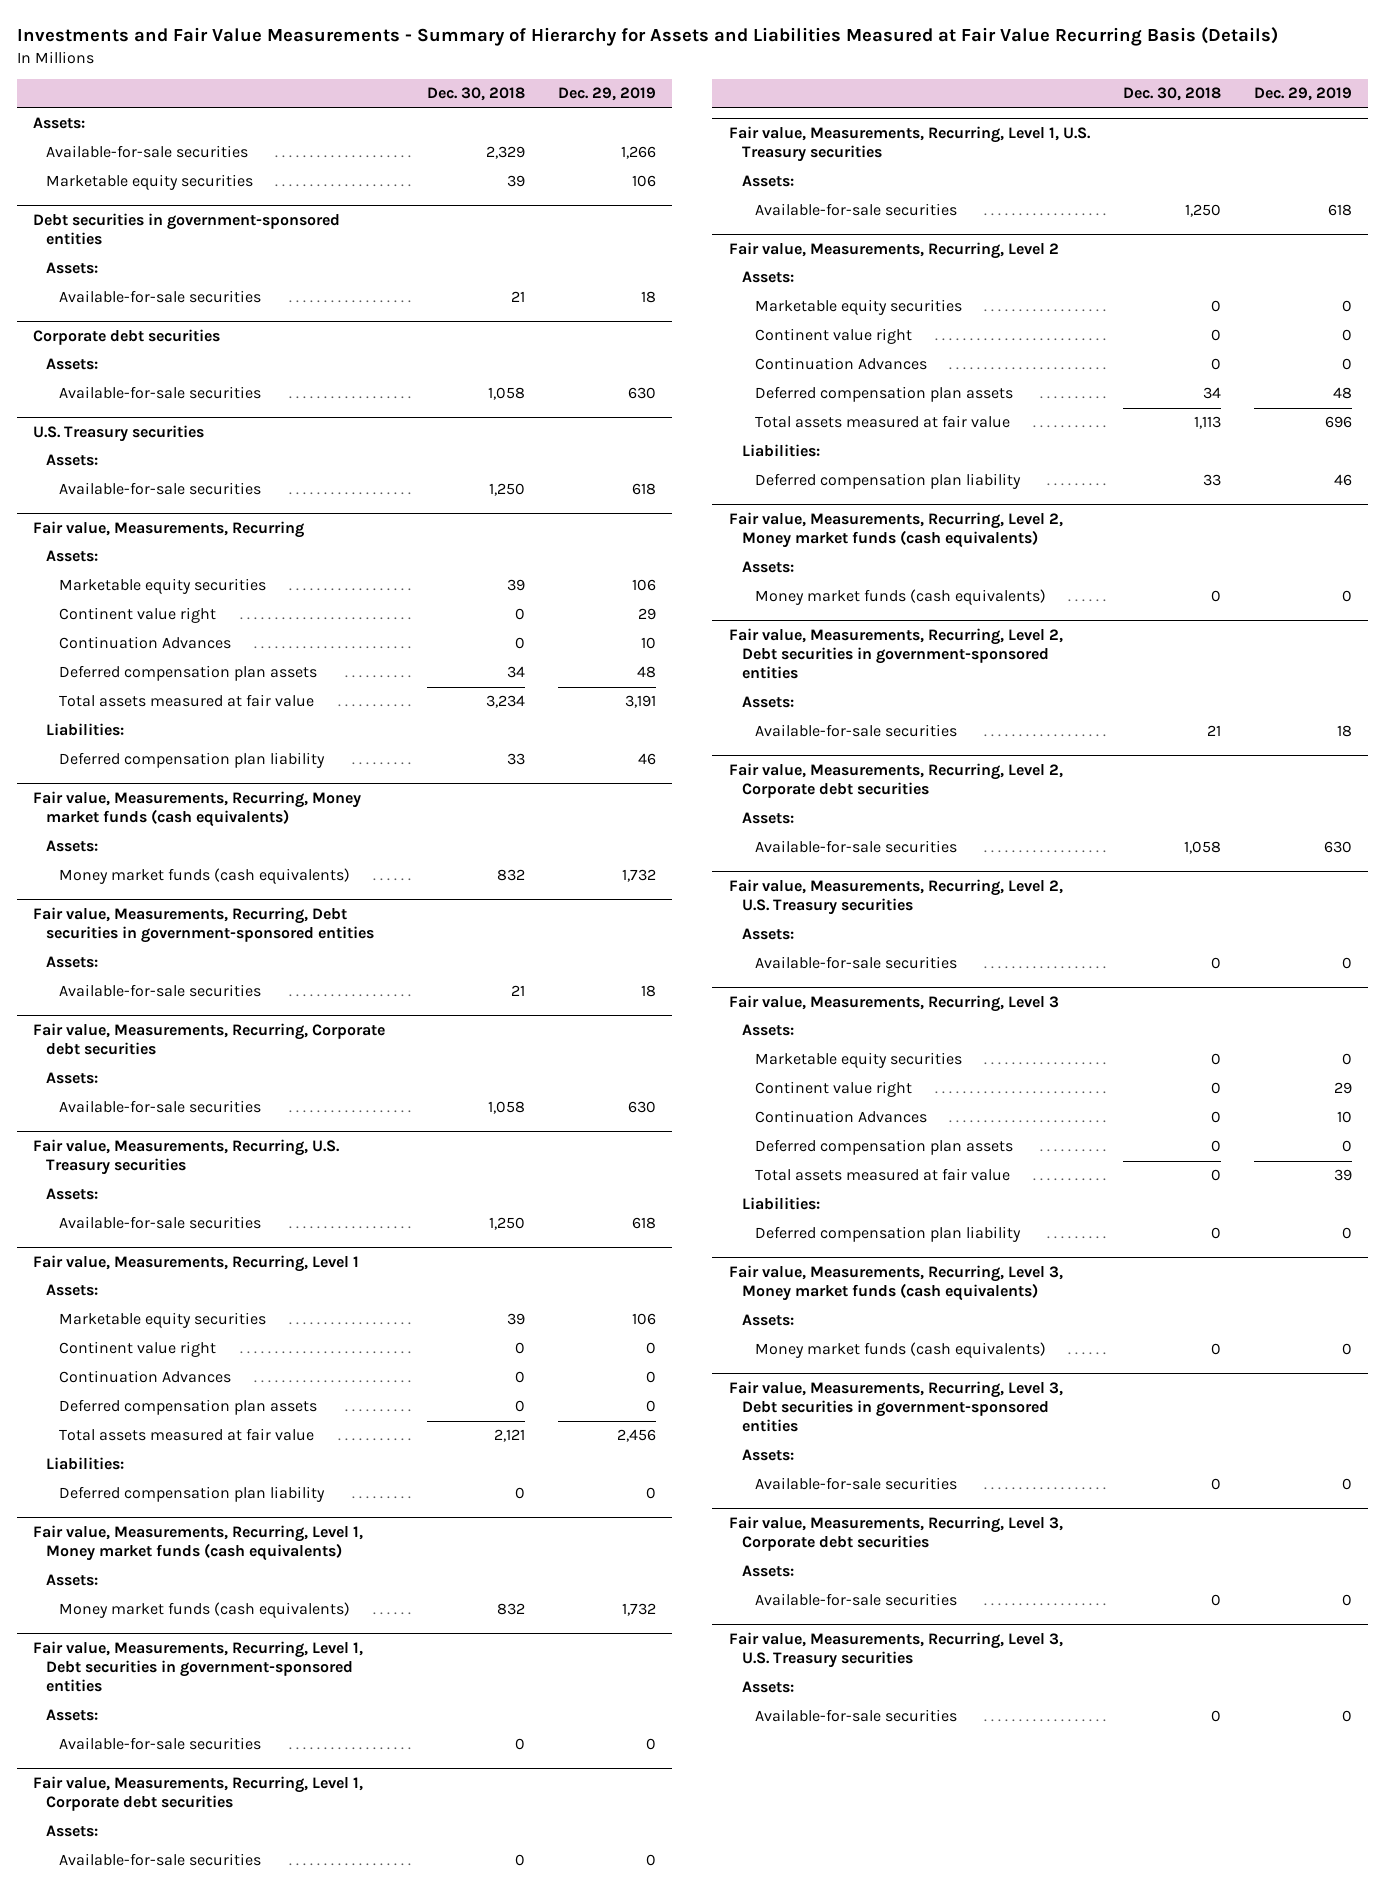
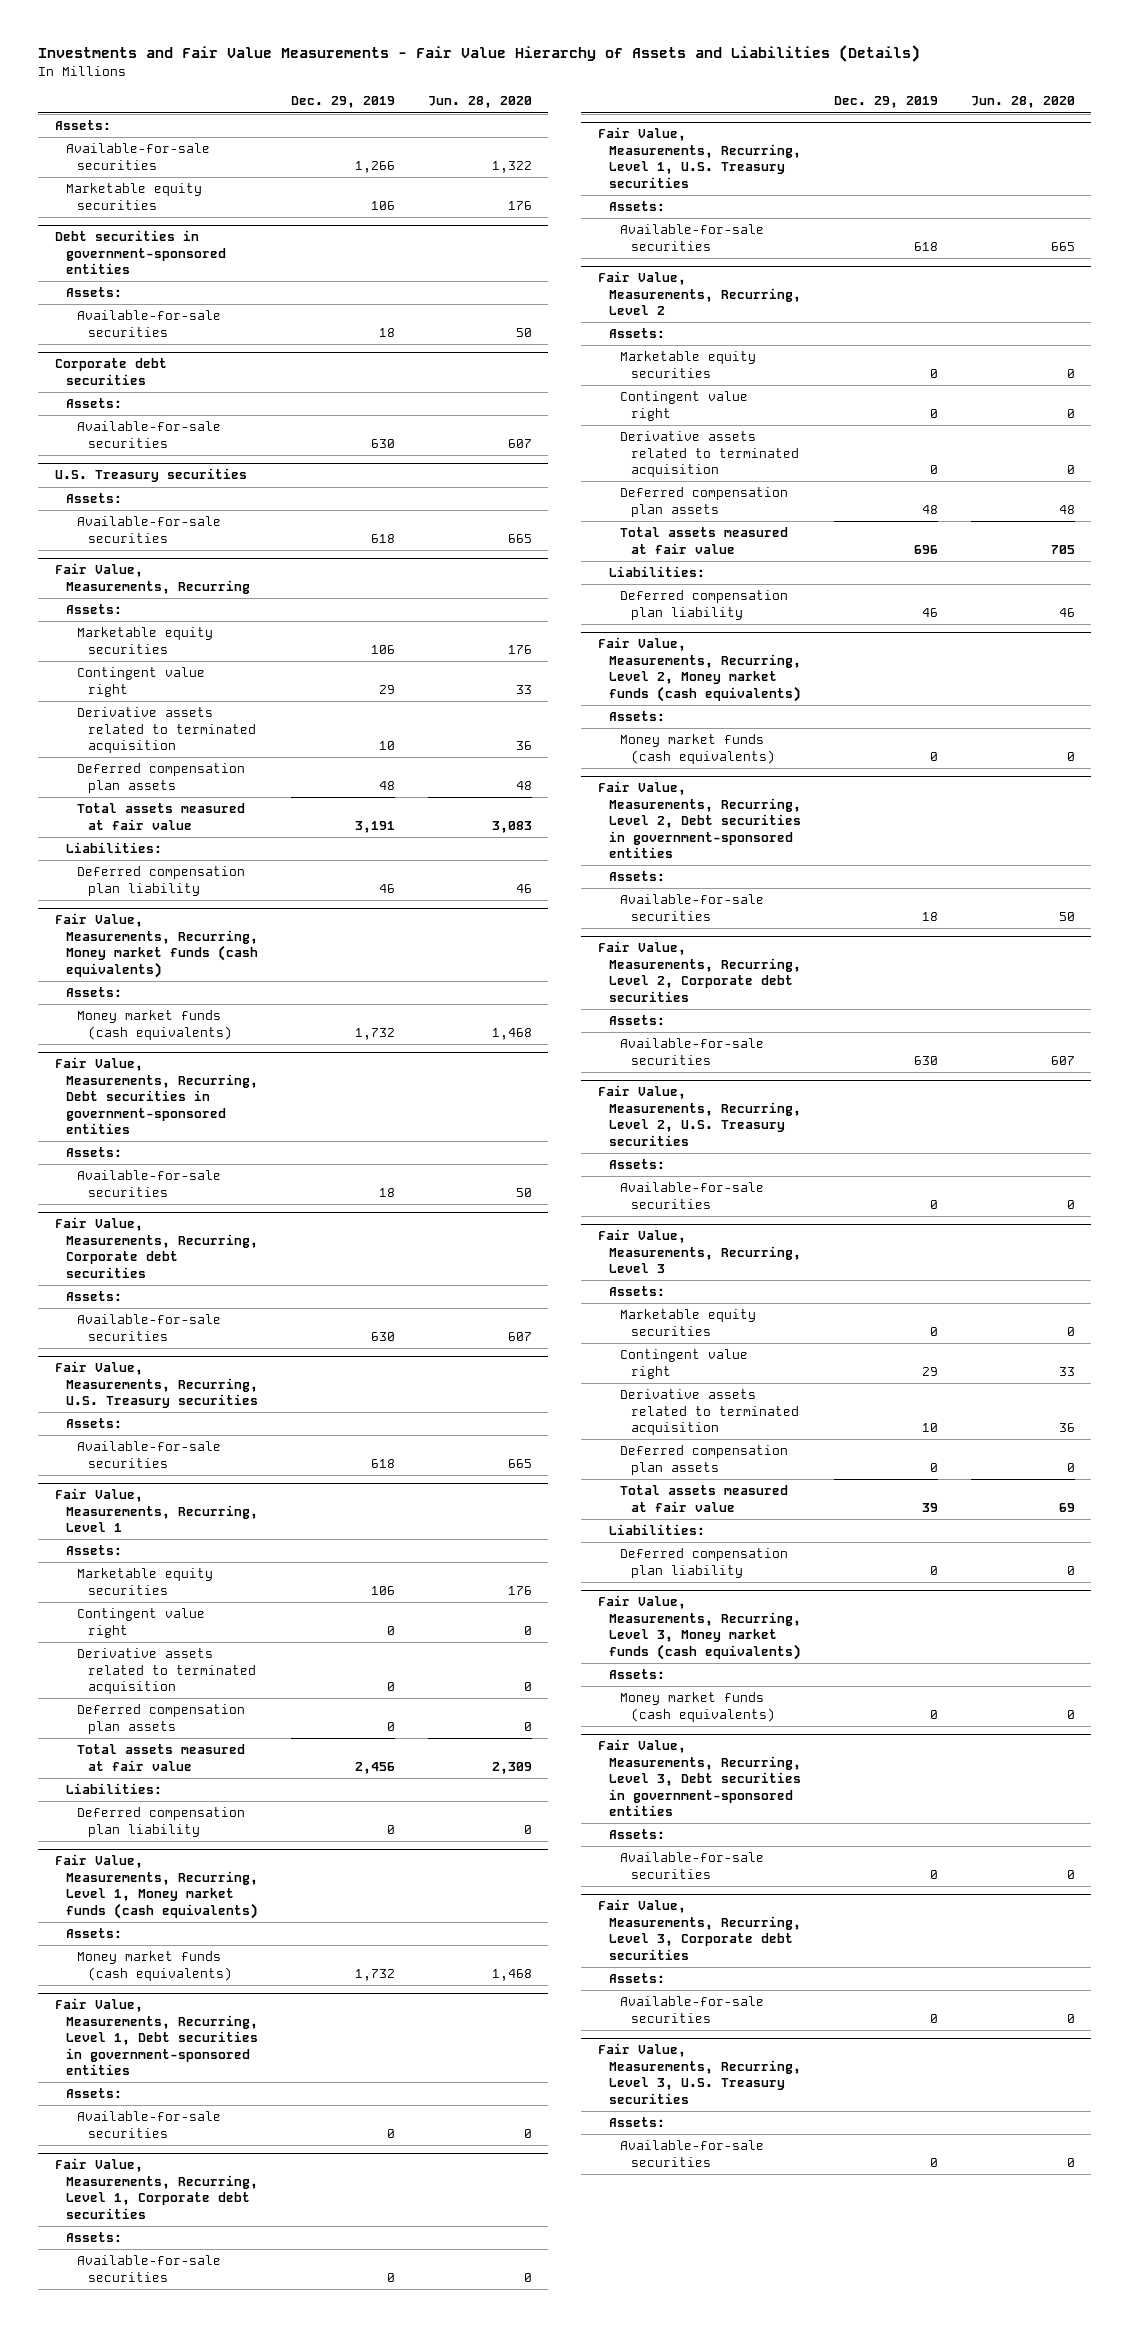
- Investments and Fair Value Measurements - Summary of Hierarchy for Assets and Liabilities Measured at Fair Value Recurring Basis (Details)
+ Investments and Fair Value Measurements - Fair Value Hierarchy of Assets and Liabilities (Details)
- | Dec. 30, 2018 | Dec. 29, 2019
+ | Dec. 29, 2019 | Jun. 28, 2020
- Fair value, Measurements, Recurring
+ Fair Value, Measurements, Recurring
- Continent value right | 0 | 29
- Continuation Advances | 0 | 10
+ Contingent value right | 29 | 33
+ Derivative assets related to terminated acquisition | 10 | 36
- Fair value, Measurements, Recurring, Money market funds (cash equivalents)
+ Fair Value, Measurements, Recurring, Money market funds (cash equivalents)
- Fair value, Measurements, Recurring, Debt securities in government-sponsored entities
+ Fair Value, Measurements, Recurring, Debt securities in government-sponsored entities
- Fair value, Measurements, Recurring, Corporate debt securities
+ Fair Value, Measurements, Recurring, Corporate debt securities
- Fair value, Measurements, Recurring, U.S. Treasury securities
+ Fair Value, Measurements, Recurring, U.S. Treasury securities
- Fair value, Measurements, Recurring, Level 1
+ Fair Value, Measurements, Recurring, Level 1
- Continent value right | 0 | 0
- Continuation Advances | 0 | 0
+ Contingent value right | 0 | 0
+ Derivative assets related to terminated acquisition | 0 | 0
- Fair value, Measurements, Recurring, Level 1, Money market funds (cash equivalents)
+ Fair Value, Measurements, Recurring, Level 1, Money market funds (cash equivalents)
- Fair value, Measurements, Recurring, Level 1, Debt securities in government-sponsored entities
+ Fair Value, Measurements, Recurring, Level 1, Debt securities in government-sponsored entities
- Fair value, Measurements, Recurring, Level 1, Corporate debt securities
+ Fair Value, Measurements, Recurring, Level 1, Corporate debt securities
- Fair value, Measurements, Recurring, Level 1, U.S. Treasury securities
+ Fair Value, Measurements, Recurring, Level 1, U.S. Treasury securities
- Fair value, Measurements, Recurring, Level 2
+ Fair Value, Measurements, Recurring, Level 2
- Continent value right | 0 | 0
- Continuation Advances | 0 | 0
+ Contingent value right | 0 | 0
+ Derivative assets related to terminated acquisition | 0 | 0
- Fair value, Measurements, Recurring, Level 2, Money market funds (cash equivalents)
+ Fair Value, Measurements, Recurring, Level 2, Money market funds (cash equivalents)
- Fair value, Measurements, Recurring, Level 2, Debt securities in government-sponsored entities
+ Fair Value, Measurements, Recurring, Level 2, Debt securities in government-sponsored entities
- Fair value, Measurements, Recurring, Level 2, Corporate debt securities
+ Fair Value, Measurements, Recurring, Level 2, Corporate debt securities
- Fair value, Measurements, Recurring, Level 2, U.S. Treasury securities
+ Fair Value, Measurements, Recurring, Level 2, U.S. Treasury securities
- Fair value, Measurements, Recurring, Level 3
+ Fair Value, Measurements, Recurring, Level 3
- Continent value right | 0 | 29
- Continuation Advances | 0 | 10
+ Contingent value right | 29 | 33
+ Derivative assets related to terminated acquisition | 10 | 36
- Fair value, Measurements, Recurring, Level 3, Money market funds (cash equivalents)
+ Fair Value, Measurements, Recurring, Level 3, Money market funds (cash equivalents)
- Fair value, Measurements, Recurring, Level 3, Debt securities in government-sponsored entities
+ Fair Value, Measurements, Recurring, Level 3, Debt securities in government-sponsored entities
- Fair value, Measurements, Recurring, Level 3, Corporate debt securities
+ Fair Value, Measurements, Recurring, Level 3, Corporate debt securities
- Fair value, Measurements, Recurring, Level 3, U.S. Treasury securities
+ Fair Value, Measurements, Recurring, Level 3, U.S. Treasury securities

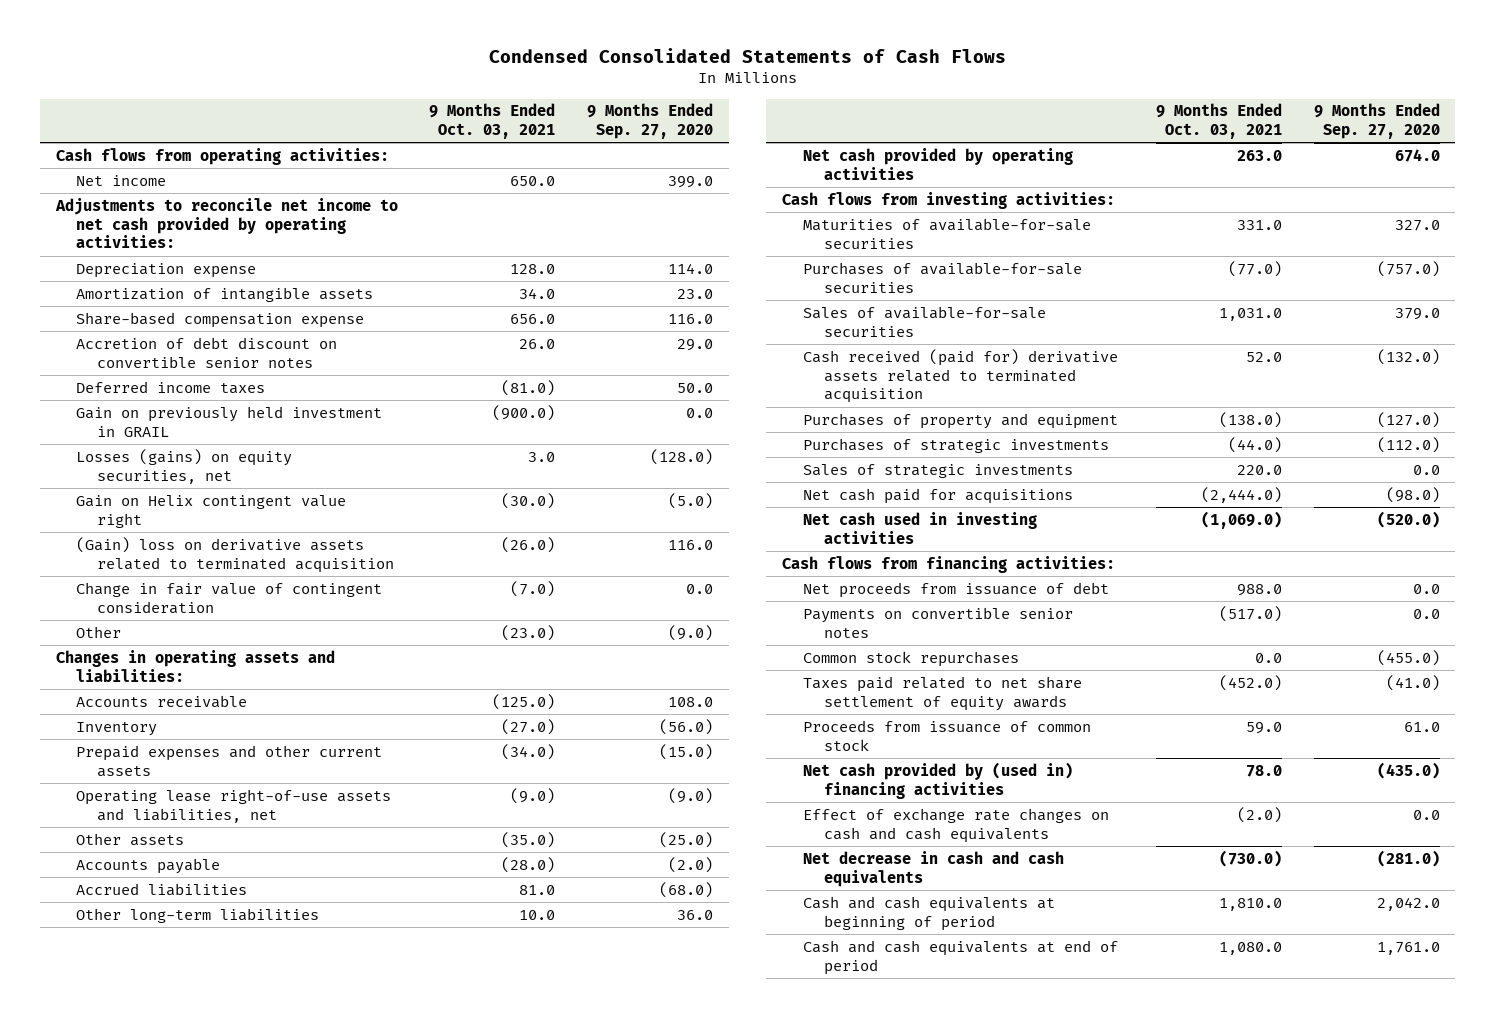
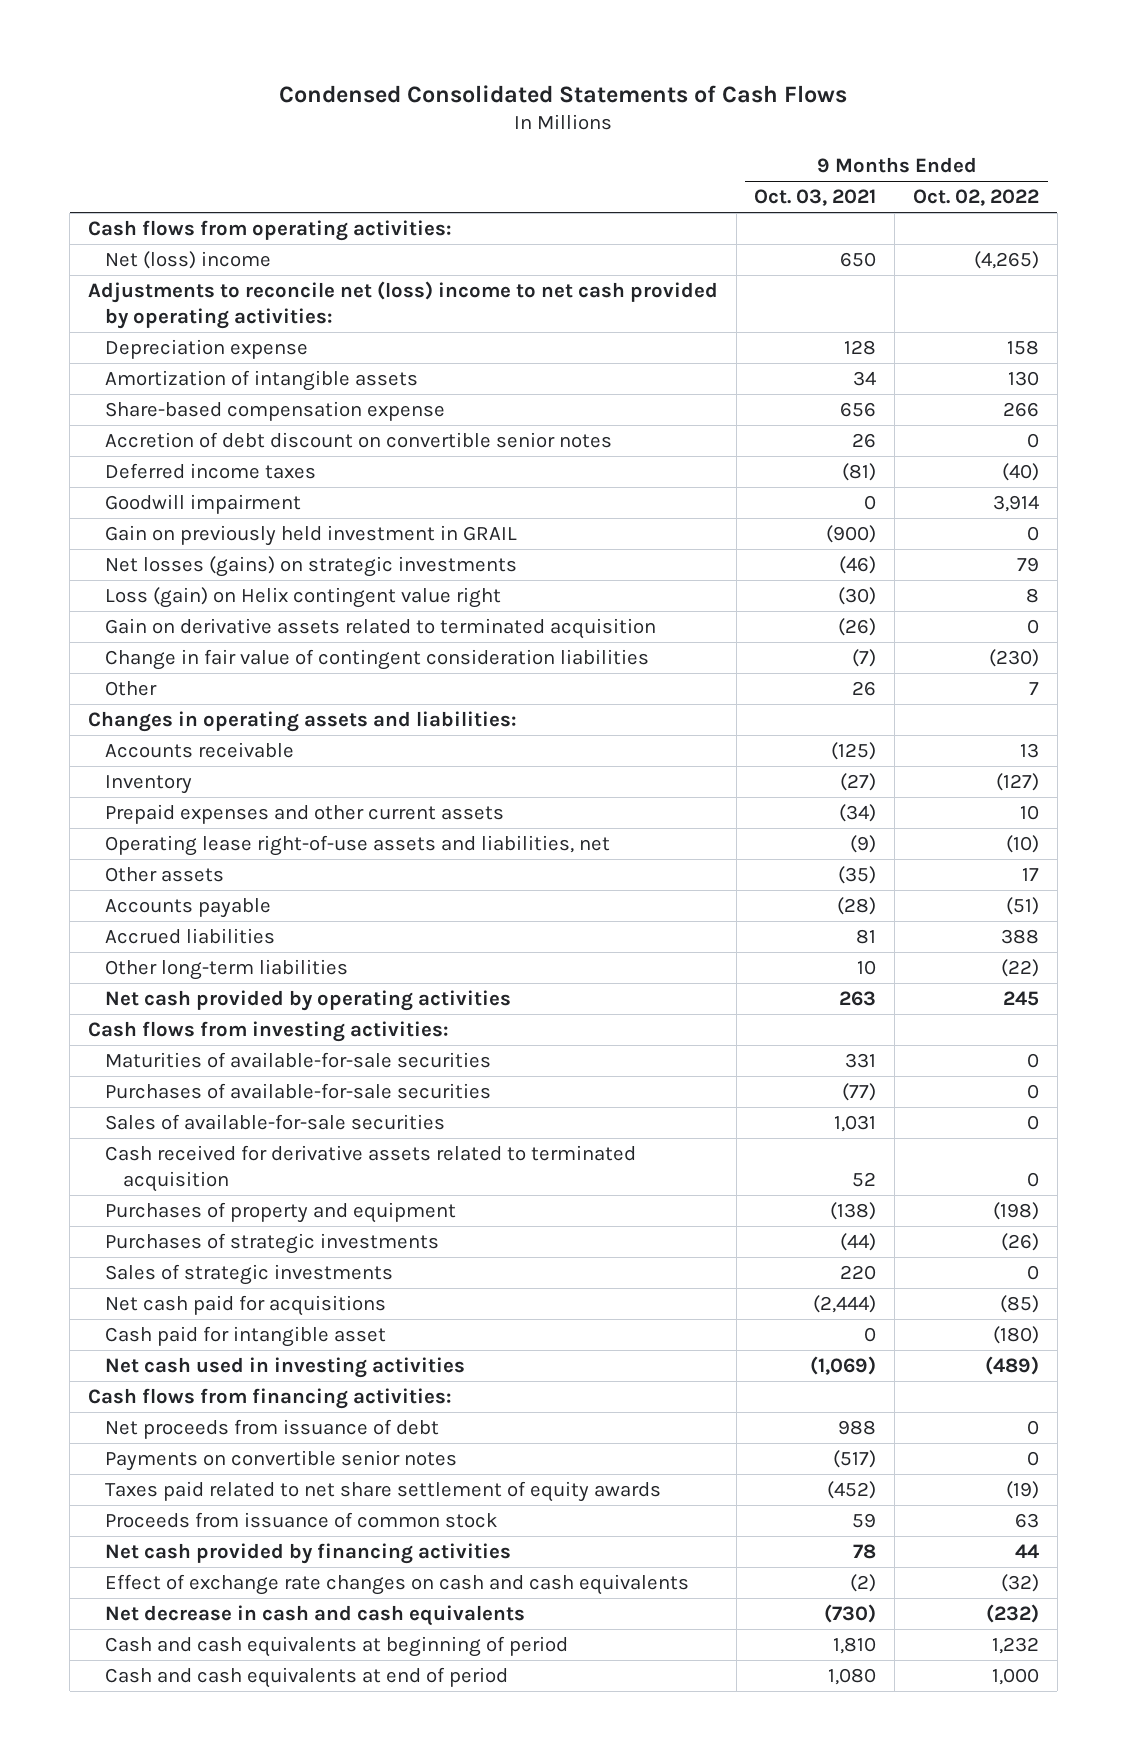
- | 9 Months Ended Oct. 03, 2021 | 9 Months Ended Sep. 27, 2020
+ | 9 Months Ended Oct. 03, 2021 | 9 Months Ended Oct. 02, 2022
- Net income | 650.0 | 399.0
- Adjustments to reconcile net income to net cash provided by operating activities:
- Depreciation expense | 128.0 | 114.0
- Amortization of intangible assets | 34.0 | 23.0
- Share-based compensation expense | 656.0 | 116.0
- Accretion of debt discount on convertible senior notes | 26.0 | 29.0
- Deferred income taxes | (81.0) | 50.0
- Gain on previously held investment in GRAIL | (900.0) | 0.0
- Losses (gains) on equity securities, net | 3.0 | (128.0)
- Gain on Helix contingent value right | (30.0) | (5.0)
- (Gain) loss on derivative assets related to terminated acquisition | (26.0) | 116.0
- Change in fair value of contingent consideration | (7.0) | 0.0
- Other | (23.0) | (9.0)
+ Net (loss) income | 650 | (4,265)
+ Adjustments to reconcile net (loss) income to net cash provided by operating activities:
+ Depreciation expense | 128 | 158
+ Amortization of intangible assets | 34 | 130
+ Share-based compensation expense | 656 | 266
+ Accretion of debt discount on convertible senior notes | 26 | 0
+ Deferred income taxes | (81) | (40)
+ Goodwill impairment | 0 | 3,914
+ Gain on previously held investment in GRAIL | (900) | 0
+ Net losses (gains) on strategic investments | (46) | 79
+ Loss (gain) on Helix contingent value right | (30) | 8
+ Gain on derivative assets related to terminated acquisition | (26) | 0
+ Change in fair value of contingent consideration liabilities | (7) | (230)
+ Other | 26 | 7
- Accounts receivable | (125.0) | 108.0
- Inventory | (27.0) | (56.0)
- Prepaid expenses and other current assets | (34.0) | (15.0)
- Operating lease right-of-use assets and liabilities, net | (9.0) | (9.0)
- Other assets | (35.0) | (25.0)
- Accounts payable | (28.0) | (2.0)
- Accrued liabilities | 81.0 | (68.0)
- Other long-term liabilities | 10.0 | 36.0
- Net cash provided by operating activities | 263.0 | 674.0
+ Accounts receivable | (125) | 13
+ Inventory | (27) | (127)
+ Prepaid expenses and other current assets | (34) | 10
+ Operating lease right-of-use assets and liabilities, net | (9) | (10)
+ Other assets | (35) | 17
+ Accounts payable | (28) | (51)
+ Accrued liabilities | 81 | 388
+ Other long-term liabilities | 10 | (22)
+ Net cash provided by operating activities | 263 | 245
- Maturities of available-for-sale securities | 331.0 | 327.0
- Purchases of available-for-sale securities | (77.0) | (757.0)
- Sales of available-for-sale securities | 1,031.0 | 379.0
- Cash received (paid for) derivative assets related to terminated acquisition | 52.0 | (132.0)
- Purchases of property and equipment | (138.0) | (127.0)
- Purchases of strategic investments | (44.0) | (112.0)
- Sales of strategic investments | 220.0 | 0.0
- Net cash paid for acquisitions | (2,444.0) | (98.0)
- Net cash used in investing activities | (1,069.0) | (520.0)
+ Maturities of available-for-sale securities | 331 | 0
+ Purchases of available-for-sale securities | (77) | 0
+ Sales of available-for-sale securities | 1,031 | 0
+ Cash received for derivative assets related to terminated acquisition | 52 | 0
+ Purchases of property and equipment | (138) | (198)
+ Purchases of strategic investments | (44) | (26)
+ Sales of strategic investments | 220 | 0
+ Net cash paid for acquisitions | (2,444) | (85)
+ Cash paid for intangible asset | 0 | (180)
+ Net cash used in investing activities | (1,069) | (489)
- Net proceeds from issuance of debt | 988.0 | 0.0
- Payments on convertible senior notes | (517.0) | 0.0
- Common stock repurchases | 0.0 | (455.0)
- Taxes paid related to net share settlement of equity awards | (452.0) | (41.0)
- Proceeds from issuance of common stock | 59.0 | 61.0
- Net cash provided by (used in) financing activities | 78.0 | (435.0)
- Effect of exchange rate changes on cash and cash equivalents | (2.0) | 0.0
- Net decrease in cash and cash equivalents | (730.0) | (281.0)
- Cash and cash equivalents at beginning of period | 1,810.0 | 2,042.0
- Cash and cash equivalents at end of period | 1,080.0 | 1,761.0
+ Net proceeds from issuance of debt | 988 | 0
+ Payments on convertible senior notes | (517) | 0
+ Taxes paid related to net share settlement of equity awards | (452) | (19)
+ Proceeds from issuance of common stock | 59 | 63
+ Net cash provided by financing activities | 78 | 44
+ Effect of exchange rate changes on cash and cash equivalents | (2) | (32)
+ Net decrease in cash and cash equivalents | (730) | (232)
+ Cash and cash equivalents at beginning of period | 1,810 | 1,232
+ Cash and cash equivalents at end of period | 1,080 | 1,000

